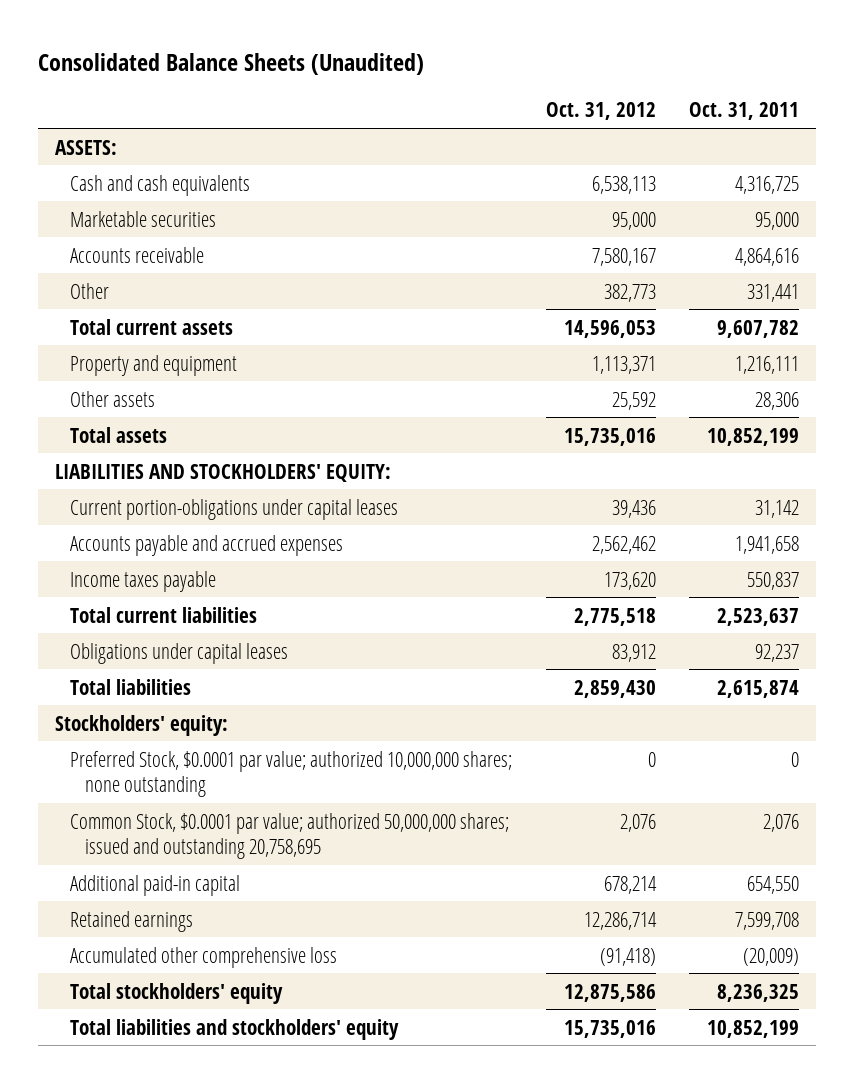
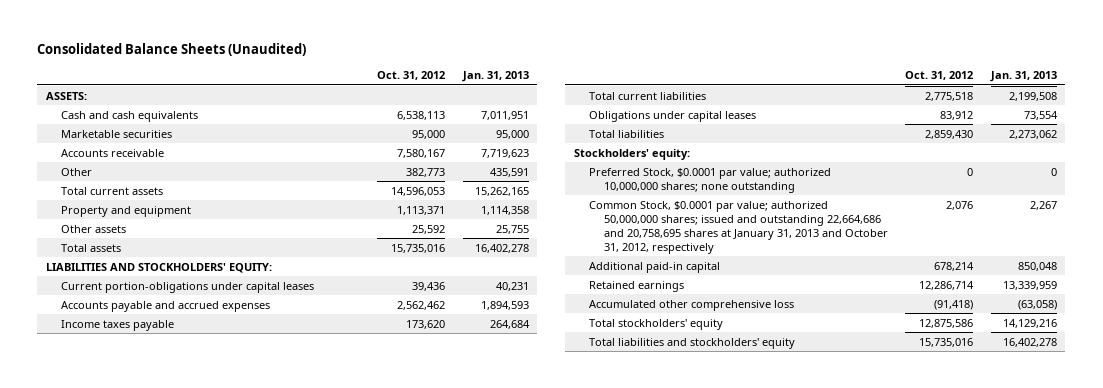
- | Oct. 31, 2012 | Oct. 31, 2011
+ | Oct. 31, 2012 | Jan. 31, 2013
- Common Stock, $0.0001 par value; authorized 50,000,000 shares; issued and outstanding 20,758,695 | 2,076 | 2,076
+ Common Stock, $0.0001 par value; authorized 50,000,000 shares; issued and outstanding 22,664,686 and 20,758,695 shares at January 31, 2013 and October 31, 2012, respectively | 2,076 | 2,267

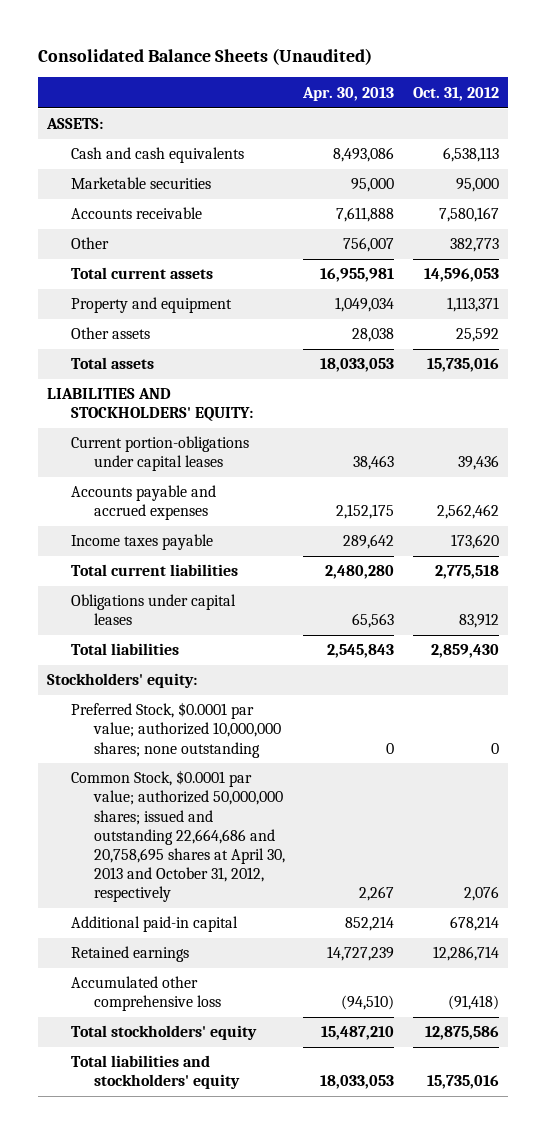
- | Oct. 31, 2012 | Jan. 31, 2013
+ | Apr. 30, 2013 | Oct. 31, 2012
- Common Stock, $0.0001 par value; authorized 50,000,000 shares; issued and outstanding 22,664,686 and 20,758,695 shares at January 31, 2013 and October 31, 2012, respectively | 2,076 | 2,267
+ Common Stock, $0.0001 par value; authorized 50,000,000 shares; issued and outstanding 22,664,686 and 20,758,695 shares at April 30, 2013 and October 31, 2012, respectively | 2,267 | 2,076

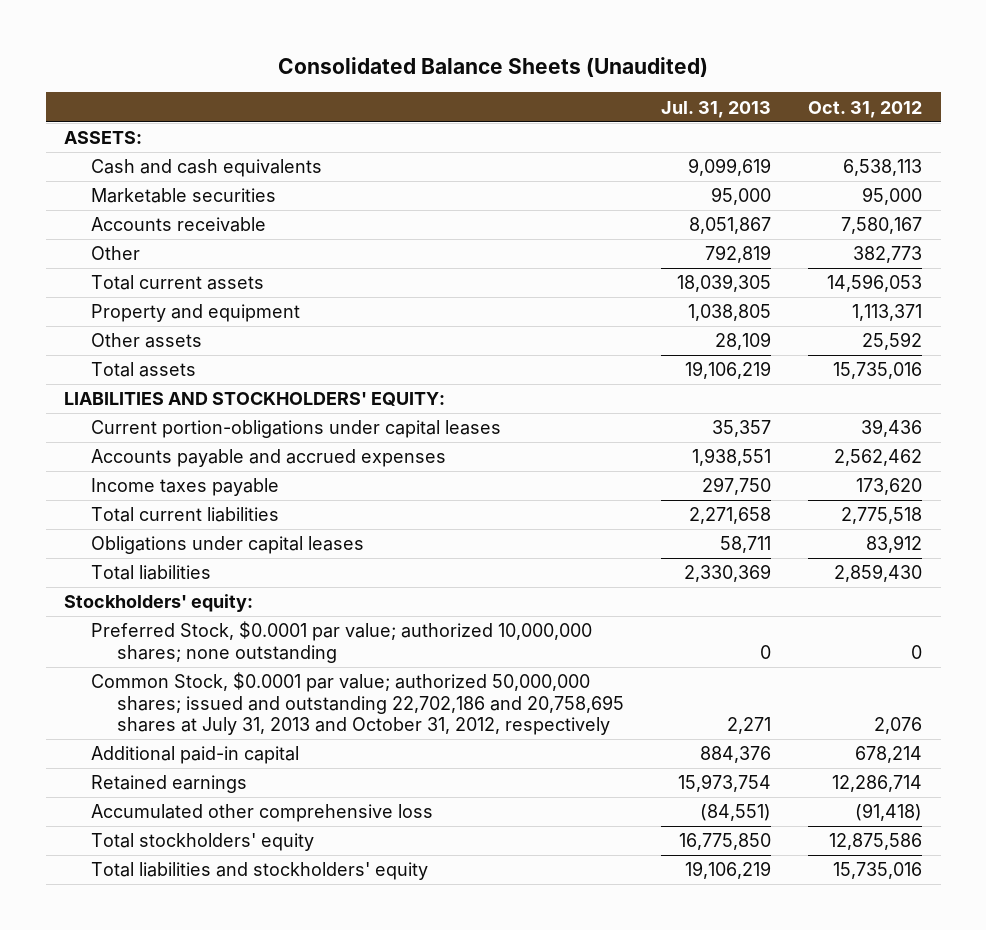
- | Apr. 30, 2013 | Oct. 31, 2012
+ | Jul. 31, 2013 | Oct. 31, 2012
- Common Stock, $0.0001 par value; authorized 50,000,000 shares; issued and outstanding 22,664,686 and 20,758,695 shares at April 30, 2013 and October 31, 2012, respectively | 2,267 | 2,076
+ Common Stock, $0.0001 par value; authorized 50,000,000 shares; issued and outstanding 22,702,186 and 20,758,695 shares at July 31, 2013 and October 31, 2012, respectively | 2,271 | 2,076

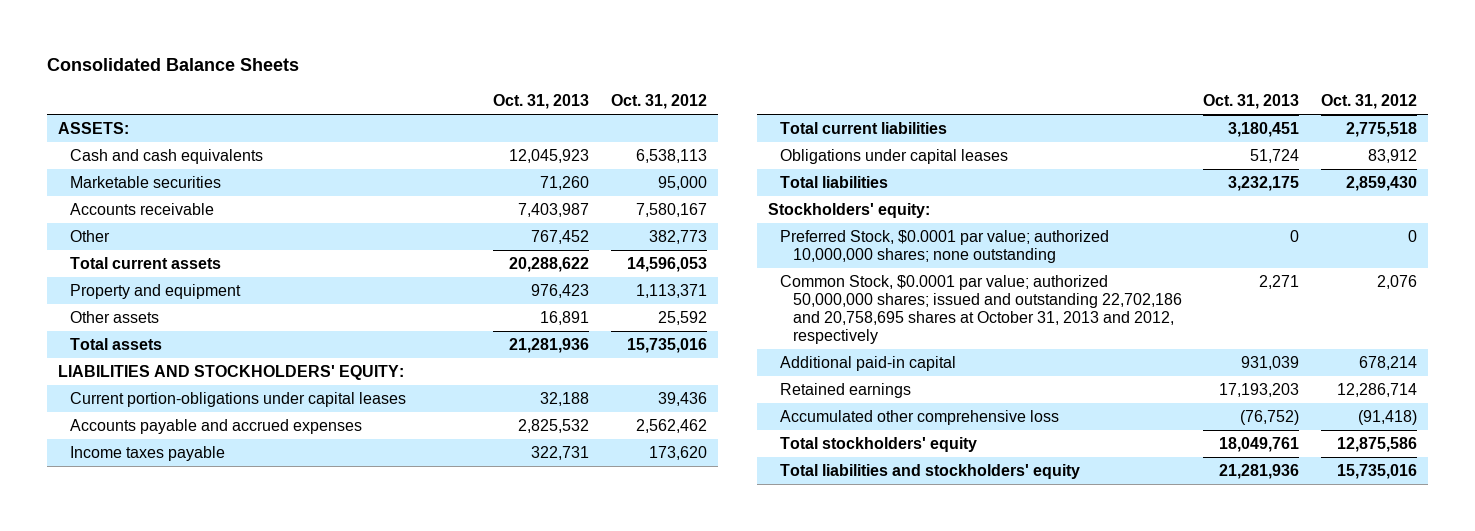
- Consolidated Balance Sheets (Unaudited)
+ Consolidated Balance Sheets
- | Jul. 31, 2013 | Oct. 31, 2012
+ | Oct. 31, 2013 | Oct. 31, 2012
- Common Stock, $0.0001 par value; authorized 50,000,000 shares; issued and outstanding 22,702,186 and 20,758,695 shares at July 31, 2013 and October 31, 2012, respectively | 2,271 | 2,076
+ Common Stock, $0.0001 par value; authorized 50,000,000 shares; issued and outstanding 22,702,186 and 20,758,695 shares at October 31, 2013 and 2012, respectively | 2,271 | 2,076

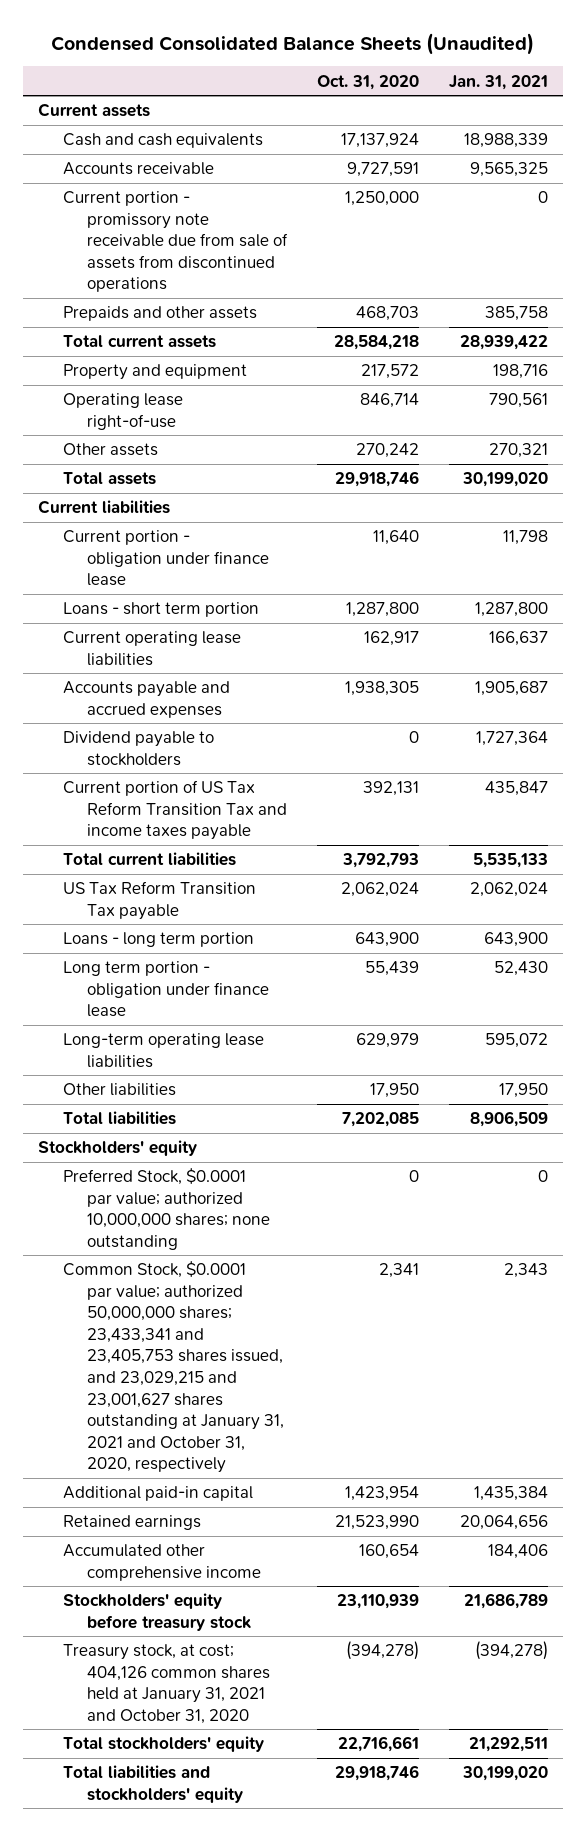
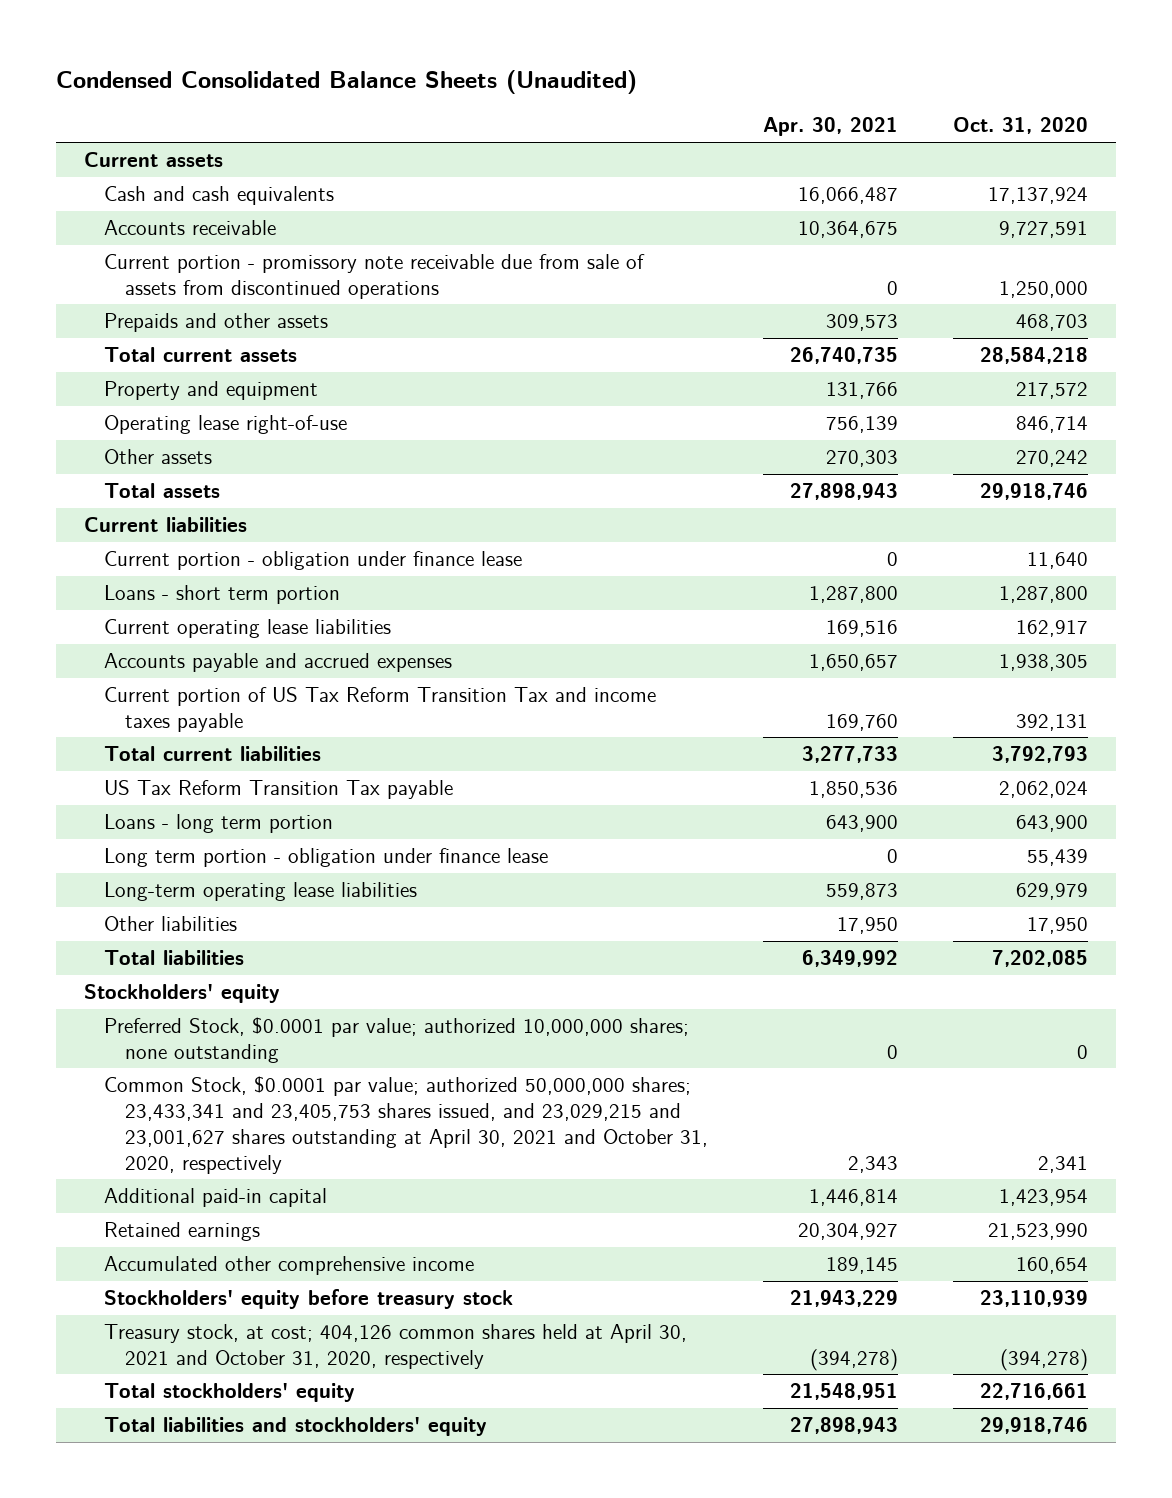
- | Oct. 31, 2020 | Jan. 31, 2021
+ | Apr. 30, 2021 | Oct. 31, 2020
- Dividend payable to stockholders | 0 | 1,727,364
- Common Stock, $0.0001 par value; authorized 50,000,000 shares; 23,433,341 and 23,405,753 shares issued, and 23,029,215 and 23,001,627 shares outstanding at January 31, 2021 and October 31, 2020, respectively | 2,341 | 2,343
+ Common Stock, $0.0001 par value; authorized 50,000,000 shares; 23,433,341 and 23,405,753 shares issued, and 23,029,215 and 23,001,627 shares outstanding at April 30, 2021 and October 31, 2020, respectively | 2,343 | 2,341
- Treasury stock, at cost; 404,126 common shares held at January 31, 2021 and October 31, 2020 | (394,278) | (394,278)
+ Treasury stock, at cost; 404,126 common shares held at April 30, 2021 and October 31, 2020, respectively | (394,278) | (394,278)

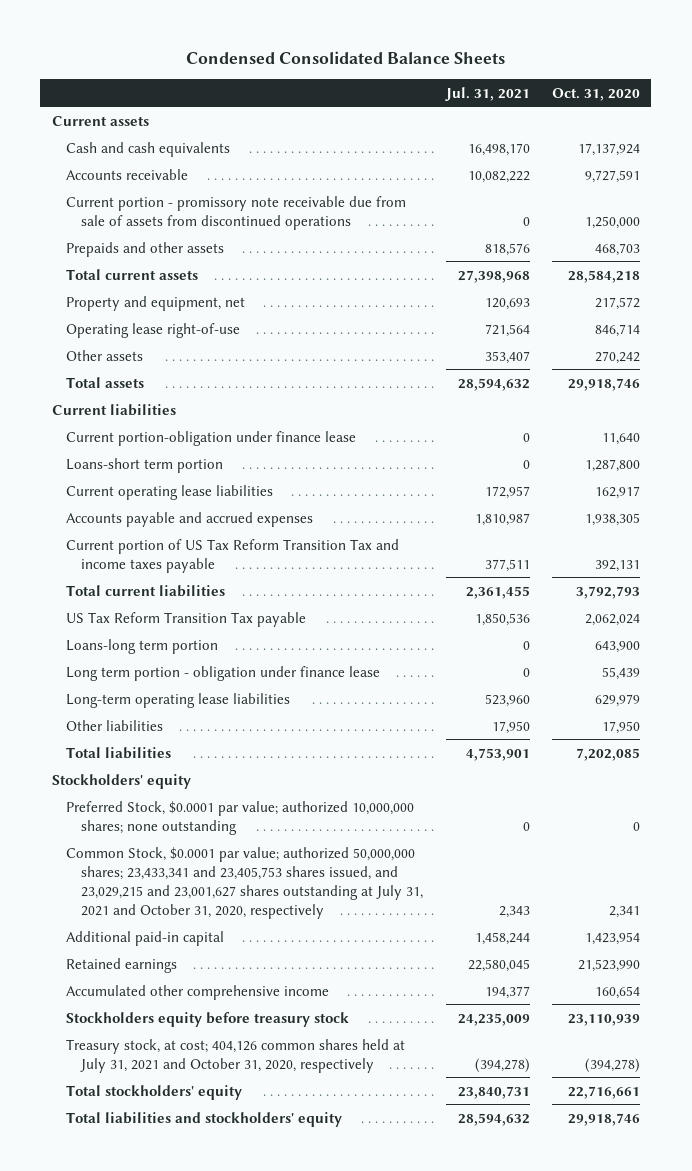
- Condensed Consolidated Balance Sheets (Unaudited)
+ Condensed Consolidated Balance Sheets
- | Apr. 30, 2021 | Oct. 31, 2020
+ | Jul. 31, 2021 | Oct. 31, 2020
- Property and equipment | 131,766 | 217,572
+ Property and equipment, net | 120,693 | 217,572
- Current portion - obligation under finance lease | 0 | 11,640
- Loans - short term portion | 1,287,800 | 1,287,800
+ Current portion-obligation under finance lease | 0 | 11,640
+ Loans-short term portion | 0 | 1,287,800
- Loans - long term portion | 643,900 | 643,900
+ Loans-long term portion | 0 | 643,900
- Common Stock, $0.0001 par value; authorized 50,000,000 shares; 23,433,341 and 23,405,753 shares issued, and 23,029,215 and 23,001,627 shares outstanding at April 30, 2021 and October 31, 2020, respectively | 2,343 | 2,341
+ Common Stock, $0.0001 par value; authorized 50,000,000 shares; 23,433,341 and 23,405,753 shares issued, and 23,029,215 and 23,001,627 shares outstanding at July 31, 2021 and October 31, 2020, respectively | 2,343 | 2,341
- Stockholders' equity before treasury stock | 21,943,229 | 23,110,939
- Treasury stock, at cost; 404,126 common shares held at April 30, 2021 and October 31, 2020, respectively | (394,278) | (394,278)
+ Stockholders equity before treasury stock | 24,235,009 | 23,110,939
+ Treasury stock, at cost; 404,126 common shares held at July 31, 2021 and October 31, 2020, respectively | (394,278) | (394,278)

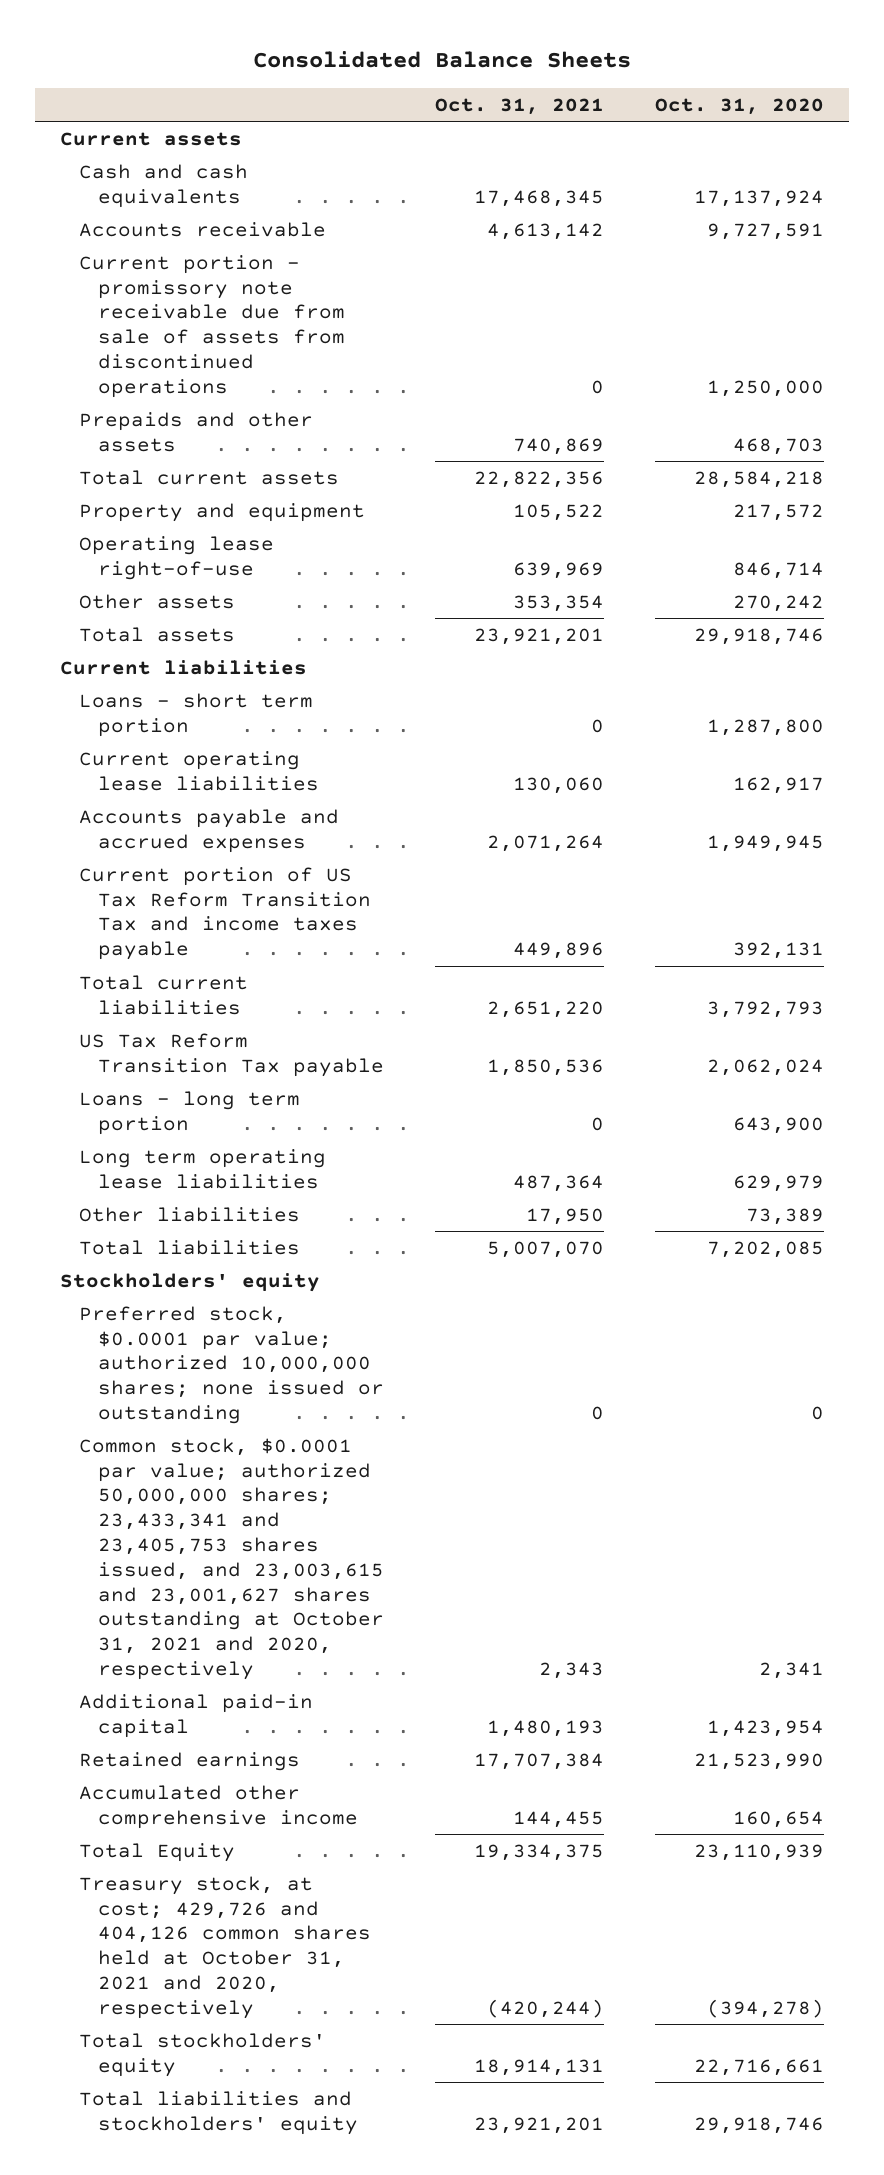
- Condensed Consolidated Balance Sheets
+ Consolidated Balance Sheets
- | Jul. 31, 2021 | Oct. 31, 2020
+ | Oct. 31, 2021 | Oct. 31, 2020
- Property and equipment, net | 120,693 | 217,572
+ Property and equipment | 105,522 | 217,572
- Current portion-obligation under finance lease | 0 | 11,640
- Loans-short term portion | 0 | 1,287,800
+ Loans - short term portion | 0 | 1,287,800
- Accounts payable and accrued expenses | 1,810,987 | 1,938,305
+ Accounts payable and accrued expenses | 2,071,264 | 1,949,945
- Loans-long term portion | 0 | 643,900
- Long term portion - obligation under finance lease | 0 | 55,439
- Long-term operating lease liabilities | 523,960 | 629,979
- Other liabilities | 17,950 | 17,950
+ Loans - long term portion | 0 | 643,900
+ Long term operating lease liabilities | 487,364 | 629,979
+ Other liabilities | 17,950 | 73,389
- Preferred Stock, $0.0001 par value; authorized 10,000,000 shares; none outstanding | 0 | 0
- Common Stock, $0.0001 par value; authorized 50,000,000 shares; 23,433,341 and 23,405,753 shares issued, and 23,029,215 and 23,001,627 shares outstanding at July 31, 2021 and October 31, 2020, respectively | 2,343 | 2,341
+ Preferred stock, $0.0001 par value; authorized 10,000,000 shares; none issued or outstanding | 0 | 0
+ Common stock, $0.0001 par value; authorized 50,000,000 shares; 23,433,341 and 23,405,753 shares issued, and 23,003,615 and 23,001,627 shares outstanding at October 31, 2021 and 2020, respectively | 2,343 | 2,341
- Stockholders equity before treasury stock | 24,235,009 | 23,110,939
- Treasury stock, at cost; 404,126 common shares held at July 31, 2021 and October 31, 2020, respectively | (394,278) | (394,278)
+ Total Equity | 19,334,375 | 23,110,939
+ Treasury stock, at cost; 429,726 and 404,126 common shares held at October 31, 2021 and 2020, respectively | (420,244) | (394,278)

